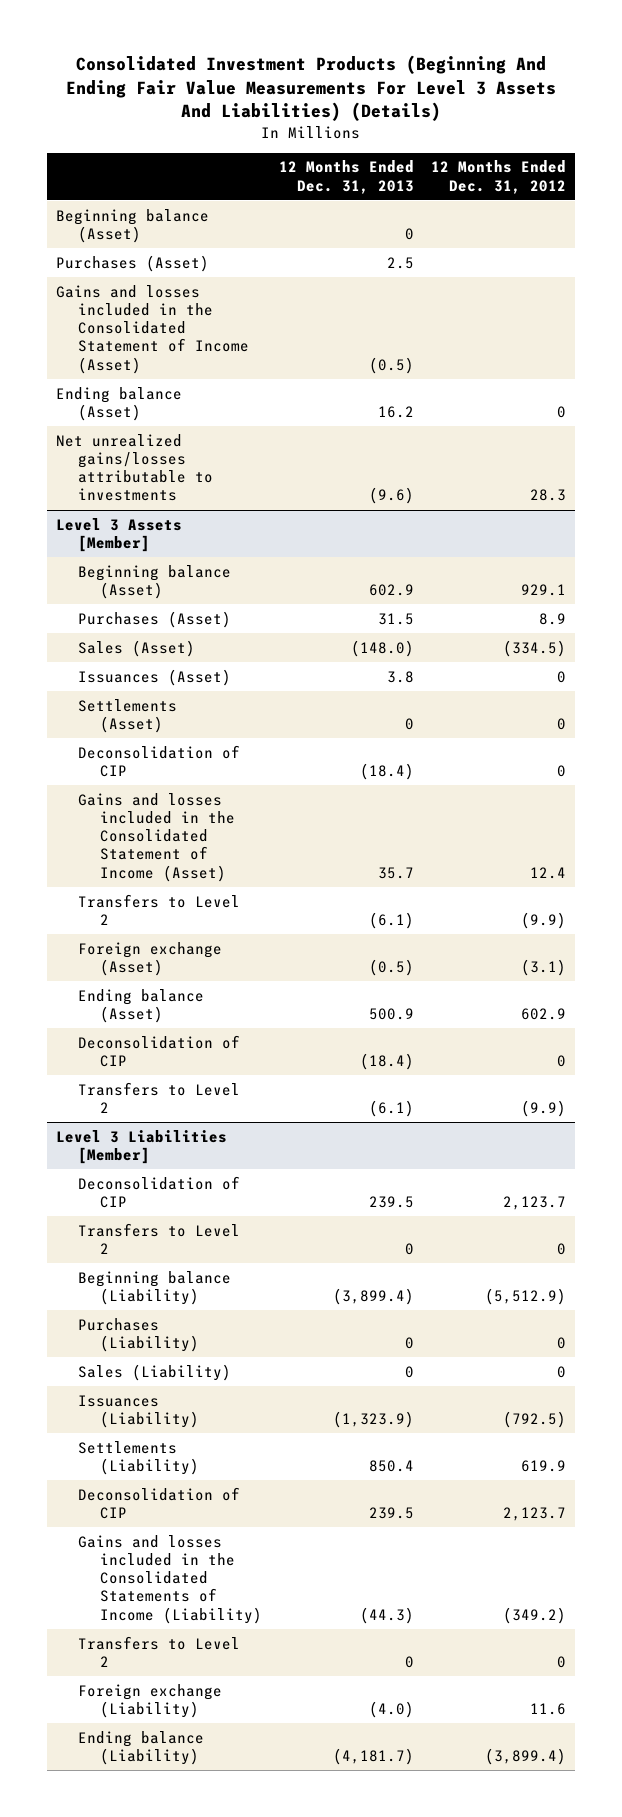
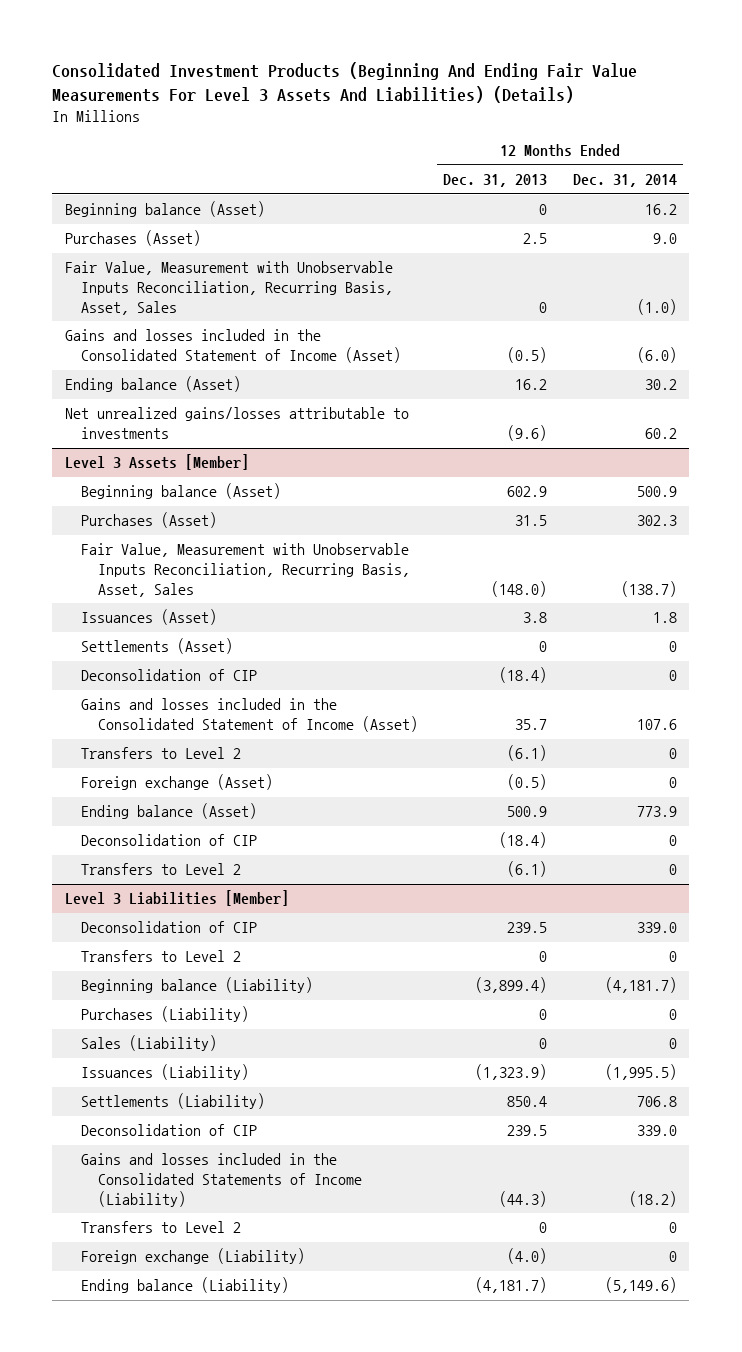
- | 12 Months Ended Dec. 31, 2013 | 12 Months Ended Dec. 31, 2012
+ | 12 Months Ended Dec. 31, 2013 | 12 Months Ended Dec. 31, 2014
+ Fair Value, Measurement with Unobservable Inputs Reconciliation, Recurring Basis, Asset, Sales | 0 | (1.0)
@ Level 3 Assets [Member]
- Sales (Asset) | (148.0) | (334.5)
+ Fair Value, Measurement with Unobservable Inputs Reconciliation, Recurring Basis, Asset, Sales | (148.0) | (138.7)

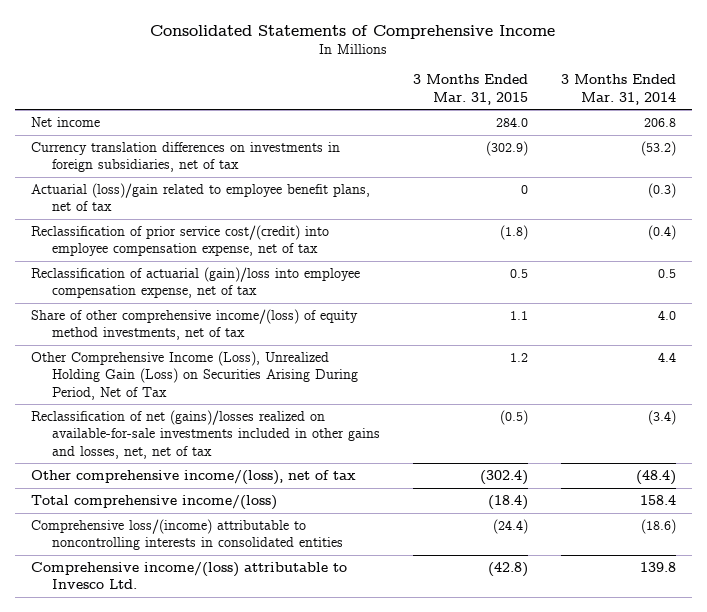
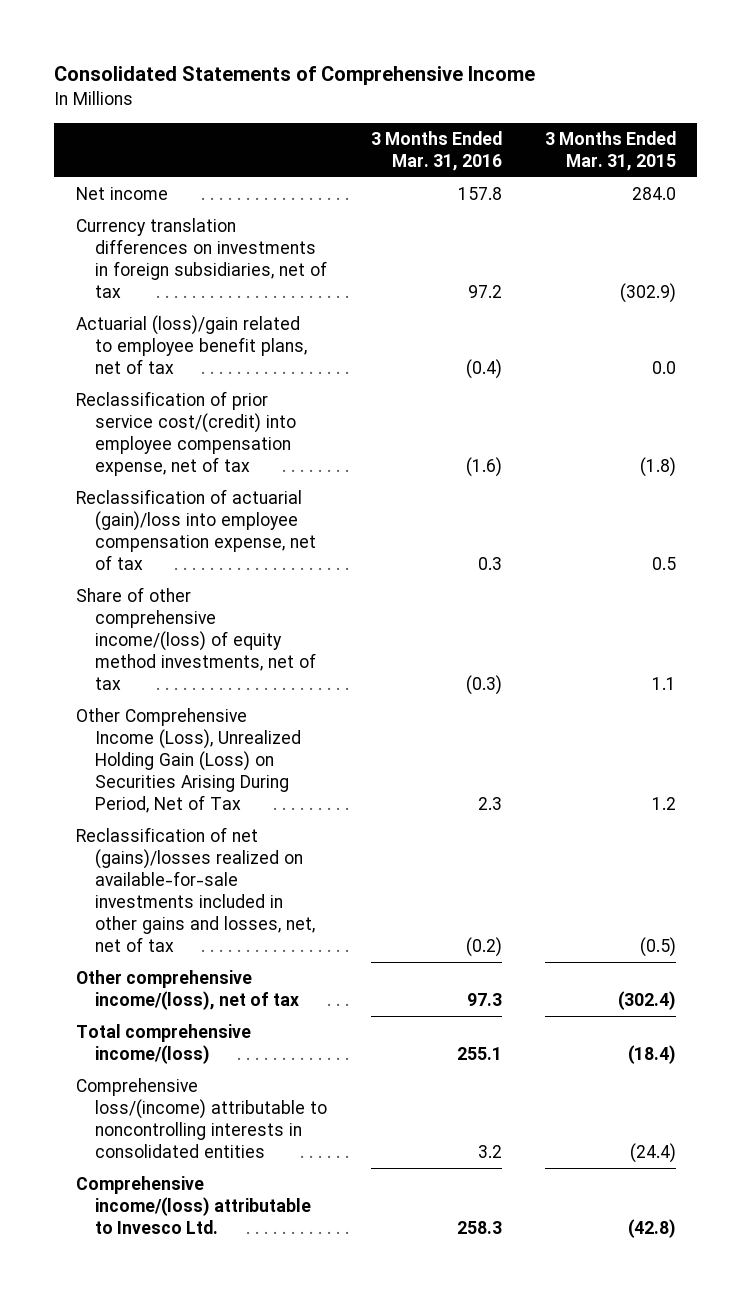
- | 3 Months Ended Mar. 31, 2015 | 3 Months Ended Mar. 31, 2014
+ | 3 Months Ended Mar. 31, 2016 | 3 Months Ended Mar. 31, 2015
- Actuarial (loss)/gain related to employee benefit plans, net of tax | 0 | (0.3)
+ Actuarial (loss)/gain related to employee benefit plans, net of tax | (0.4) | 0.0

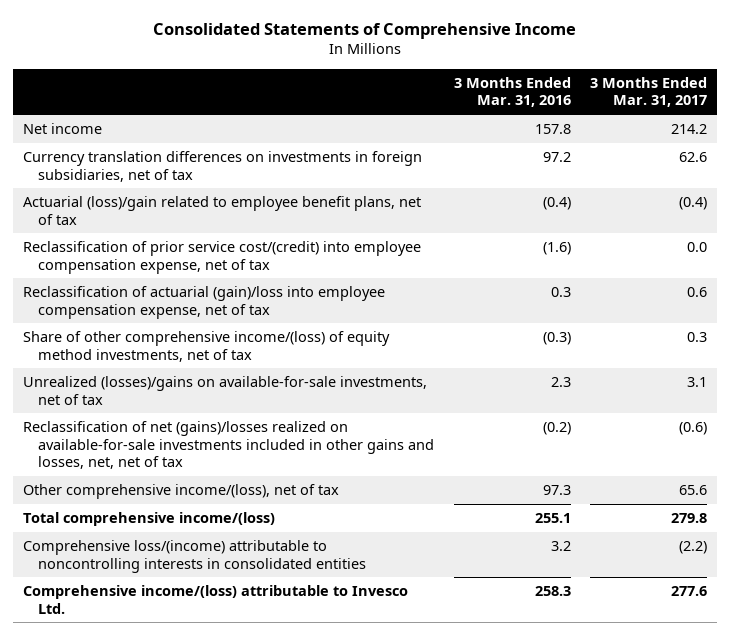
- | 3 Months Ended Mar. 31, 2016 | 3 Months Ended Mar. 31, 2015
+ | 3 Months Ended Mar. 31, 2016 | 3 Months Ended Mar. 31, 2017
- Other Comprehensive Income (Loss), Unrealized Holding Gain (Loss) on Securities Arising During Period, Net of Tax | 2.3 | 1.2
+ Unrealized (losses)/gains on available-for-sale investments, net of tax | 2.3 | 3.1

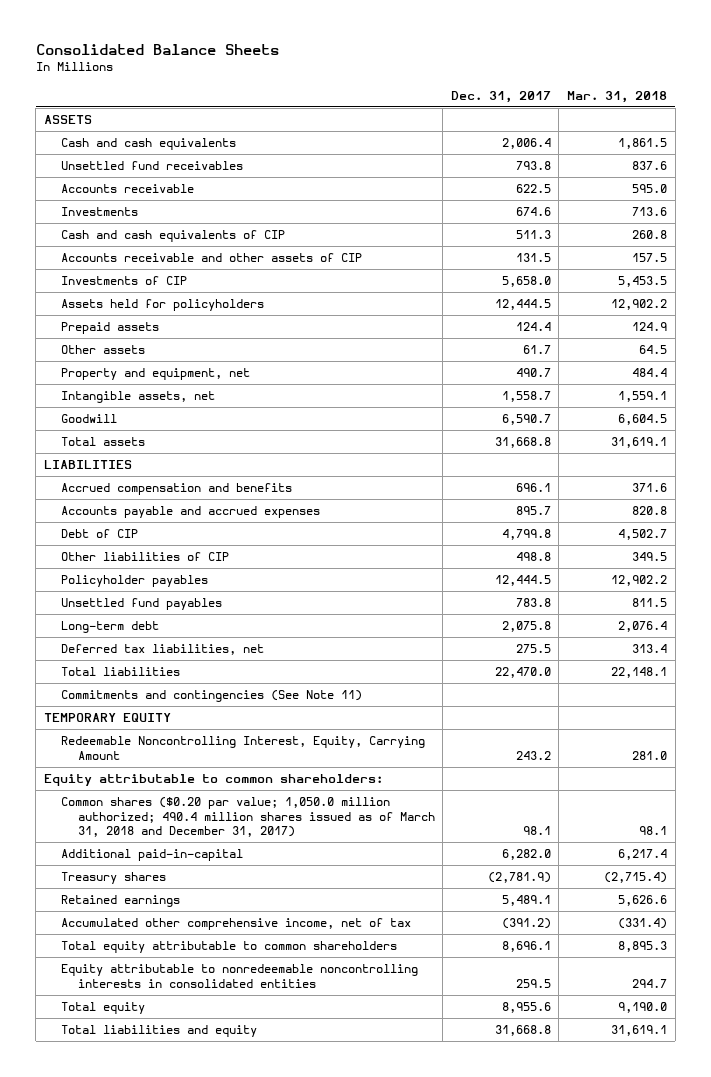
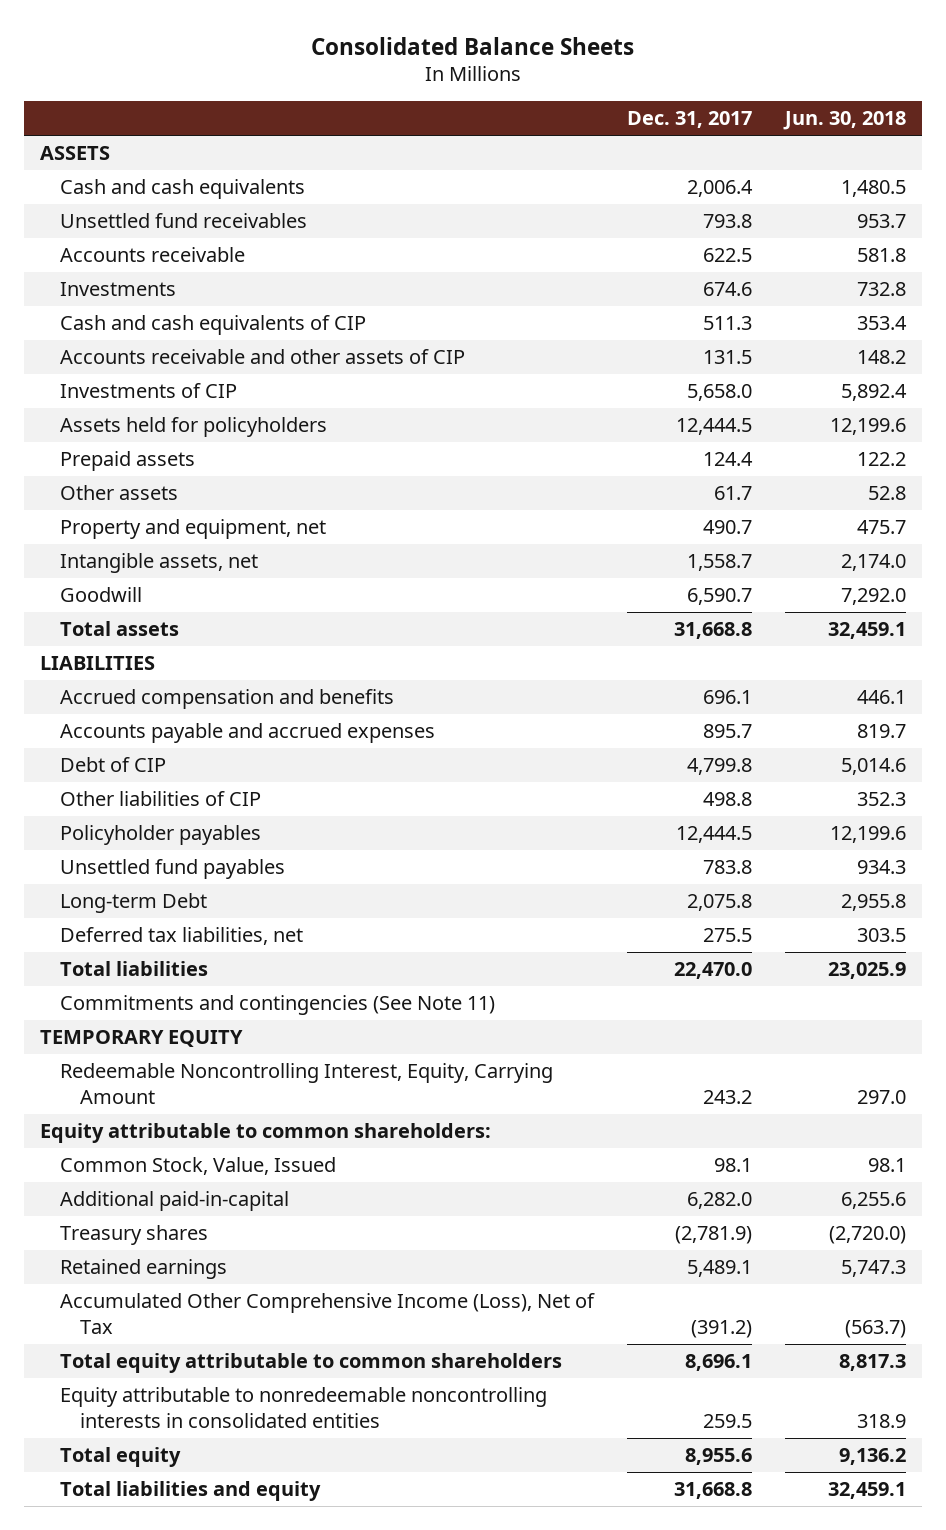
- | Dec. 31, 2017 | Mar. 31, 2018
+ | Dec. 31, 2017 | Jun. 30, 2018
- Long-term debt | 2,075.8 | 2,076.4
+ Long-term Debt | 2,075.8 | 2,955.8
- Common shares ($0.20 par value; 1,050.0 million authorized; 490.4 million shares issued as of March 31, 2018 and December 31, 2017) | 98.1 | 98.1
+ Common Stock, Value, Issued | 98.1 | 98.1
- Accumulated other comprehensive income, net of tax | (391.2) | (331.4)
+ Accumulated Other Comprehensive Income (Loss), Net of Tax | (391.2) | (563.7)

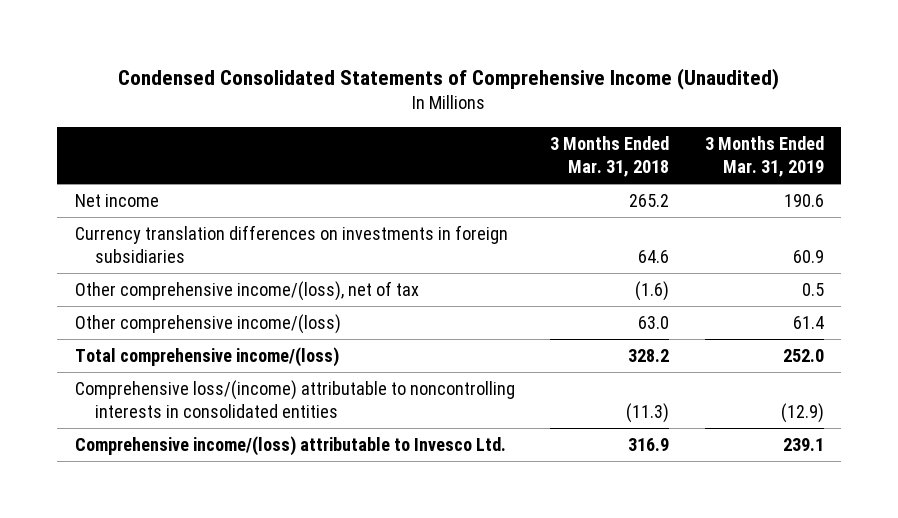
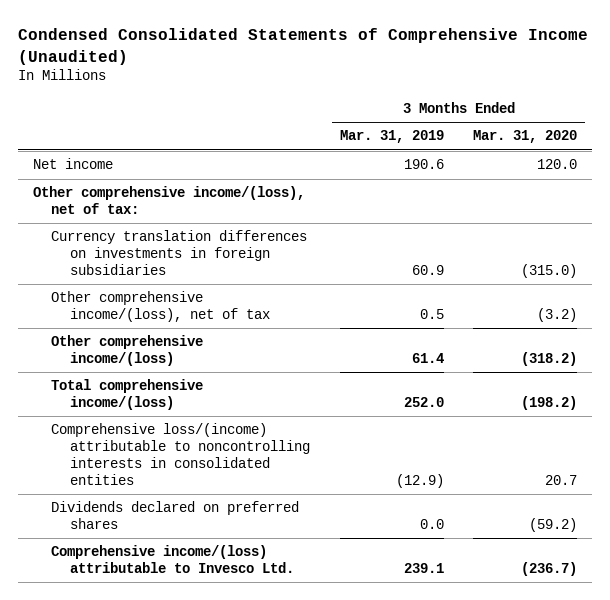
- | 3 Months Ended Mar. 31, 2018 | 3 Months Ended Mar. 31, 2019
+ | 3 Months Ended Mar. 31, 2019 | 3 Months Ended Mar. 31, 2020
+ Other comprehensive income/(loss), net of tax:
+ Dividends declared on preferred shares | 0.0 | (59.2)

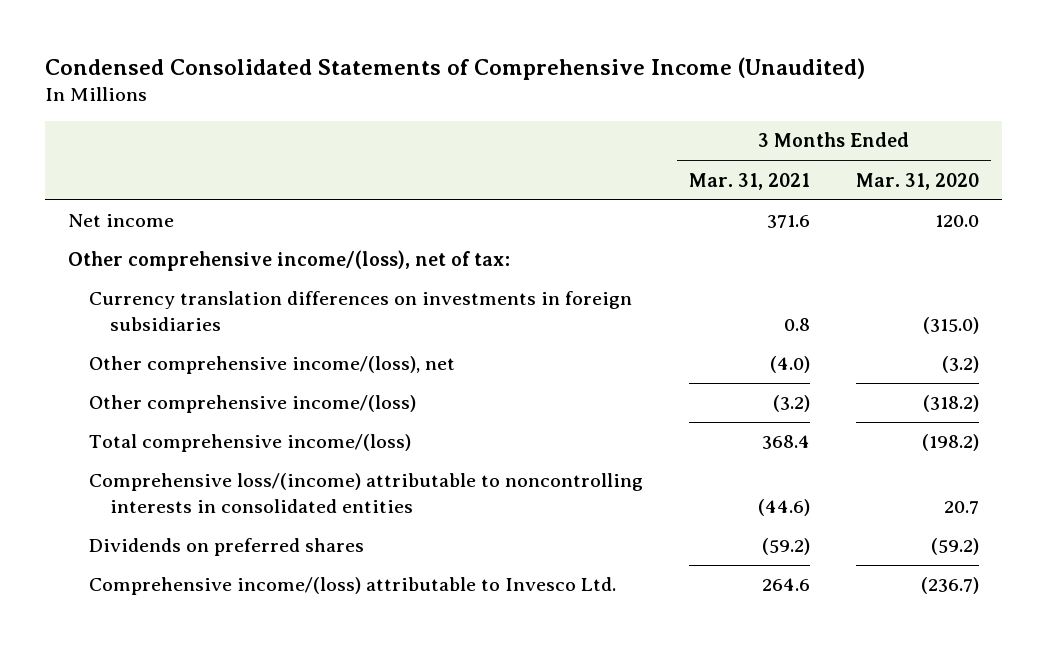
- | 3 Months Ended Mar. 31, 2019 | 3 Months Ended Mar. 31, 2020
+ | 3 Months Ended Mar. 31, 2021 | 3 Months Ended Mar. 31, 2020
- Other comprehensive income/(loss), net of tax | 0.5 | (3.2)
+ Other comprehensive income/(loss), net | (4.0) | (3.2)
- Dividends declared on preferred shares | 0.0 | (59.2)
+ Dividends on preferred shares | (59.2) | (59.2)

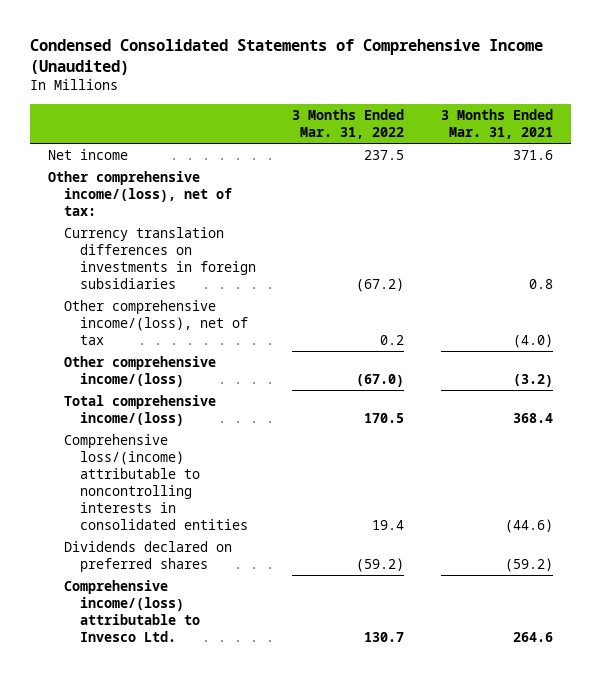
- | 3 Months Ended Mar. 31, 2021 | 3 Months Ended Mar. 31, 2020
+ | 3 Months Ended Mar. 31, 2022 | 3 Months Ended Mar. 31, 2021
- Other comprehensive income/(loss), net | (4.0) | (3.2)
+ Other comprehensive income/(loss), net of tax | 0.2 | (4.0)
- Dividends on preferred shares | (59.2) | (59.2)
+ Dividends declared on preferred shares | (59.2) | (59.2)

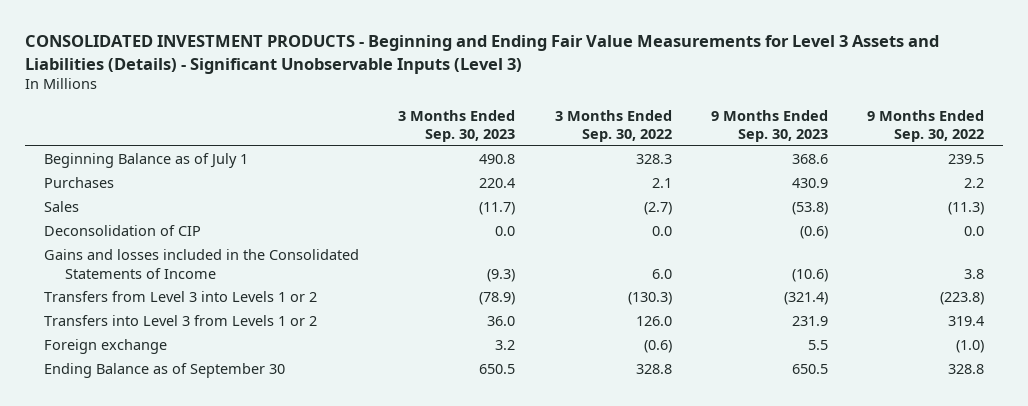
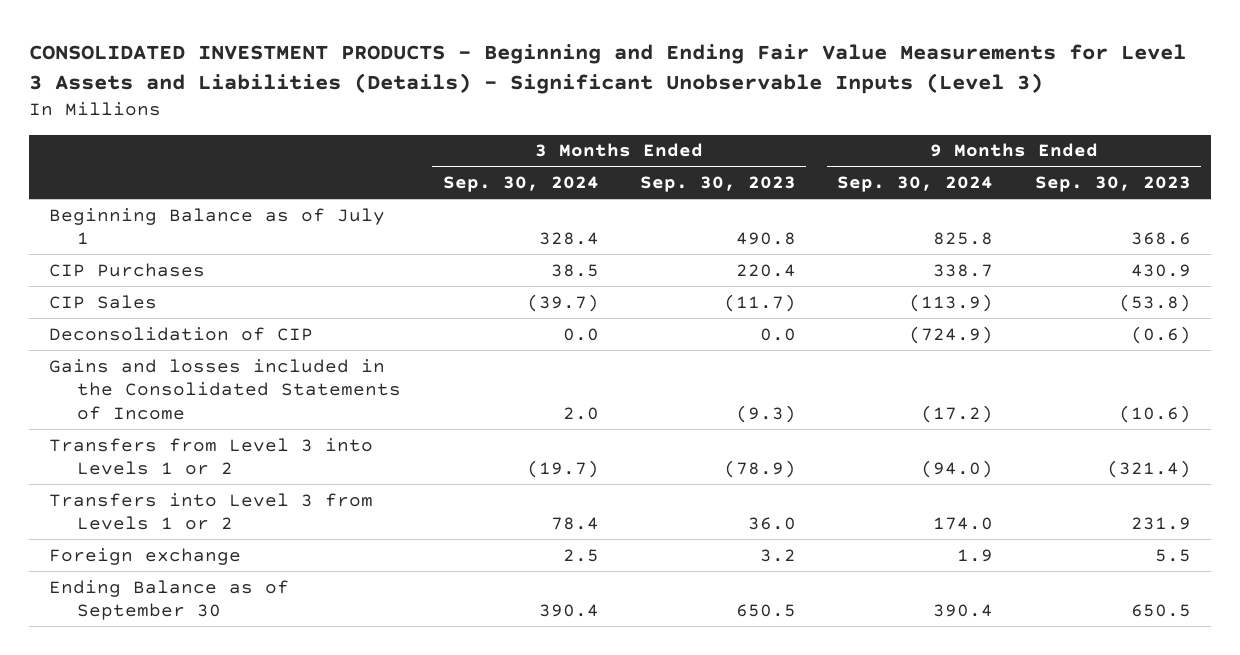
- | 3 Months Ended Sep. 30, 2023 | 3 Months Ended Sep. 30, 2022 | 9 Months Ended Sep. 30, 2023 | 9 Months Ended Sep. 30, 2022
+ | 3 Months Ended Sep. 30, 2024 | 3 Months Ended Sep. 30, 2023 | 9 Months Ended Sep. 30, 2024 | 9 Months Ended Sep. 30, 2023
- Purchases | 220.4 | 2.1 | 430.9 | 2.2
- Sales | (11.7) | (2.7) | (53.8) | (11.3)
+ CIP Purchases | 38.5 | 220.4 | 338.7 | 430.9
+ CIP Sales | (39.7) | (11.7) | (113.9) | (53.8)

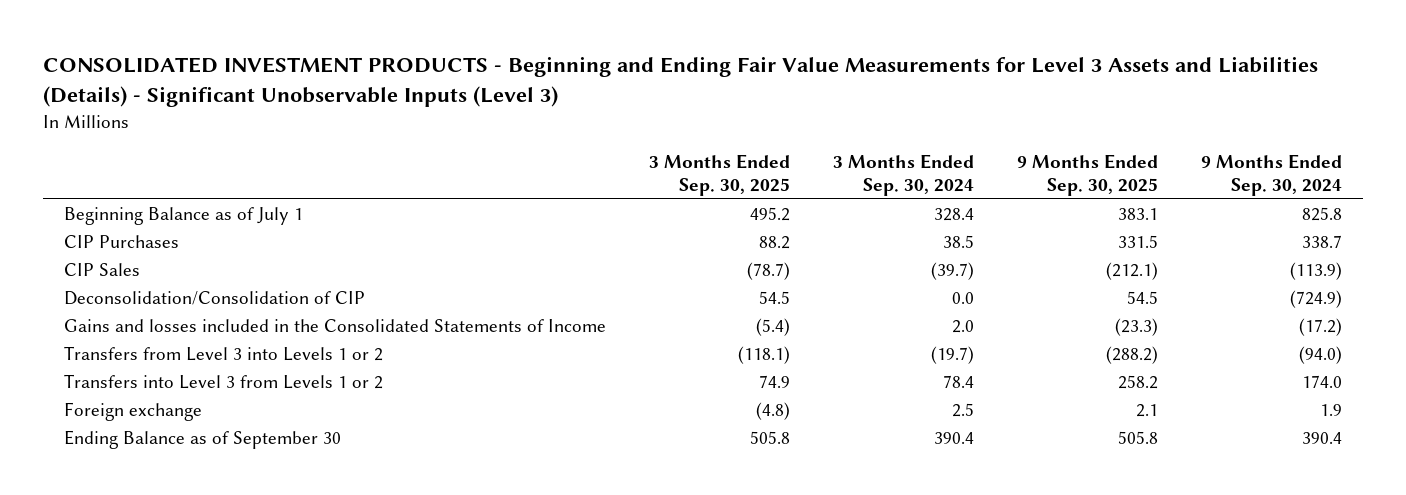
- | 3 Months Ended Sep. 30, 2024 | 3 Months Ended Sep. 30, 2023 | 9 Months Ended Sep. 30, 2024 | 9 Months Ended Sep. 30, 2023
+ | 3 Months Ended Sep. 30, 2025 | 3 Months Ended Sep. 30, 2024 | 9 Months Ended Sep. 30, 2025 | 9 Months Ended Sep. 30, 2024
- Deconsolidation of CIP | 0.0 | 0.0 | (724.9) | (0.6)
+ Deconsolidation/Consolidation of CIP | 54.5 | 0.0 | 54.5 | (724.9)

